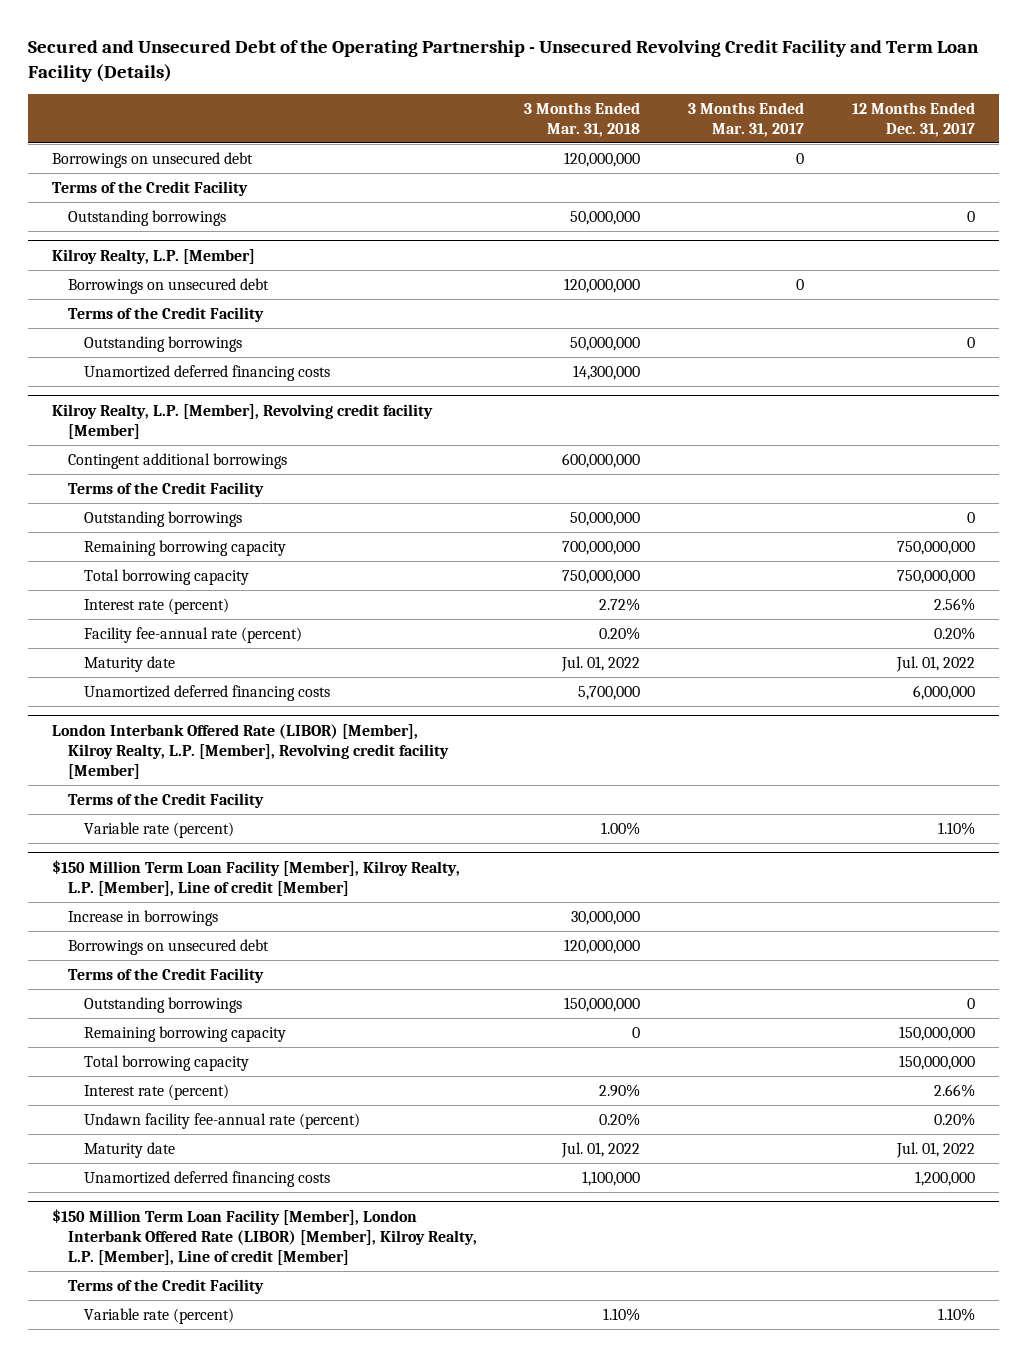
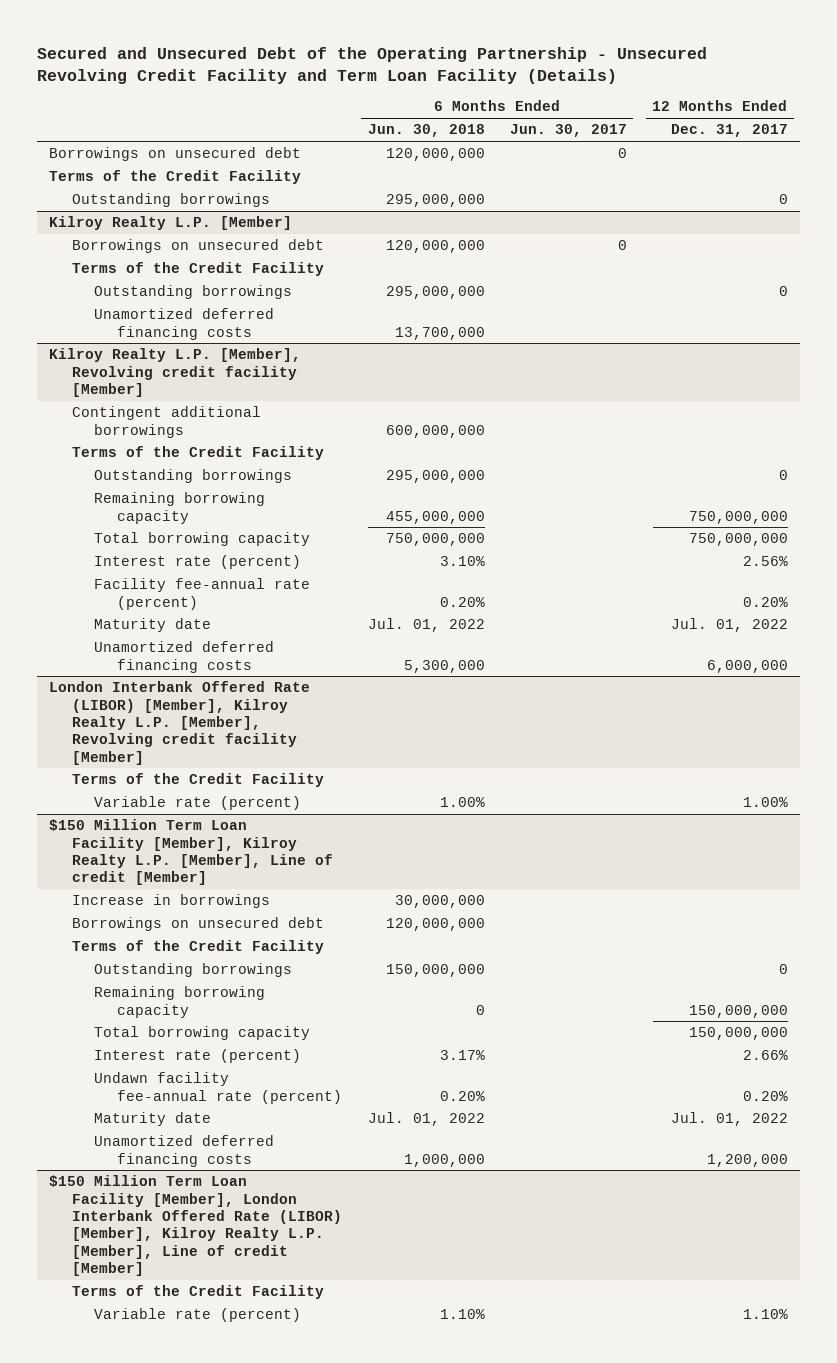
- | 3 Months Ended Mar. 31, 2018 | 3 Months Ended Mar. 31, 2017 | 12 Months Ended Dec. 31, 2017
+ | 6 Months Ended Jun. 30, 2018 | 6 Months Ended Jun. 30, 2017 | 12 Months Ended Dec. 31, 2017
- Kilroy Realty, L.P. [Member]
+ Kilroy Realty L.P. [Member]
- Kilroy Realty, L.P. [Member], Revolving credit facility [Member]
+ Kilroy Realty L.P. [Member], Revolving credit facility [Member]
- London Interbank Offered Rate (LIBOR) [Member], Kilroy Realty, L.P. [Member], Revolving credit facility [Member]
+ London Interbank Offered Rate (LIBOR) [Member], Kilroy Realty L.P. [Member], Revolving credit facility [Member]
- Variable rate (percent) | 1.00% | | 1.10%
- $150 Million Term Loan Facility [Member], Kilroy Realty, L.P. [Member], Line of credit [Member]
+ Variable rate (percent) | 1.00% | | 1.00%
+ $150 Million Term Loan Facility [Member], Kilroy Realty L.P. [Member], Line of credit [Member]
- $150 Million Term Loan Facility [Member], London Interbank Offered Rate (LIBOR) [Member], Kilroy Realty, L.P. [Member], Line of credit [Member]
+ $150 Million Term Loan Facility [Member], London Interbank Offered Rate (LIBOR) [Member], Kilroy Realty L.P. [Member], Line of credit [Member]

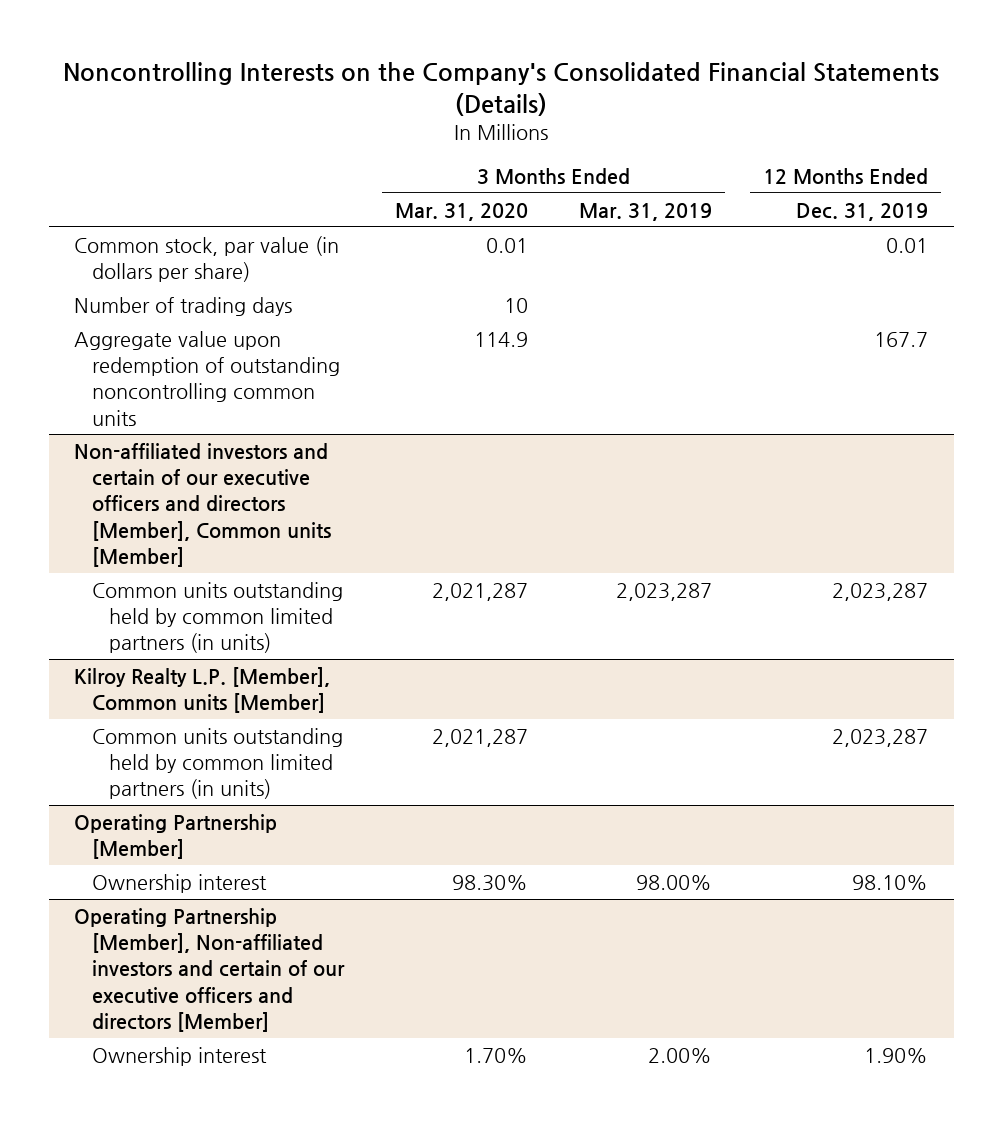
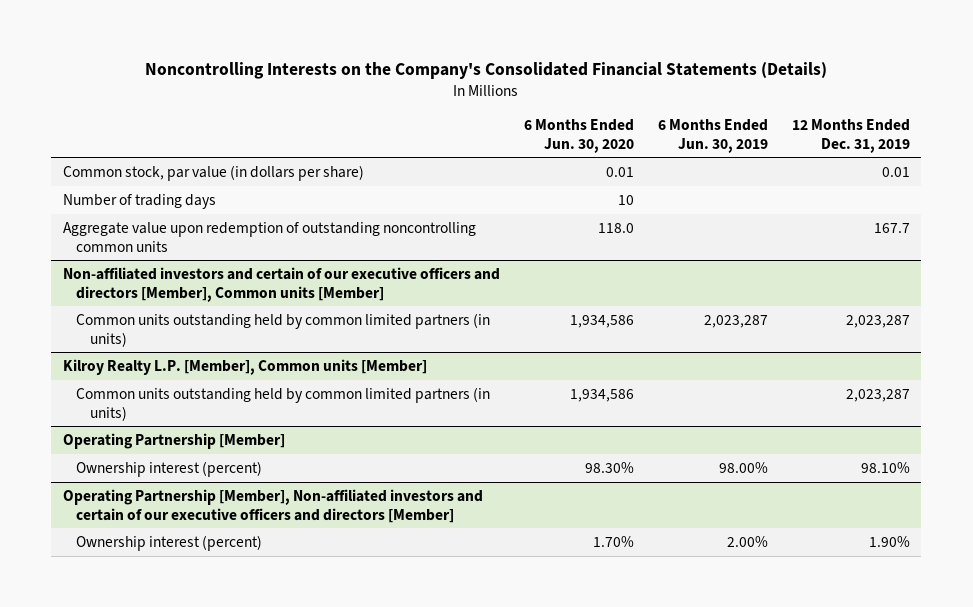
- | 3 Months Ended Mar. 31, 2020 | 3 Months Ended Mar. 31, 2019 | 12 Months Ended Dec. 31, 2019
+ | 6 Months Ended Jun. 30, 2020 | 6 Months Ended Jun. 30, 2019 | 12 Months Ended Dec. 31, 2019
@ Operating Partnership [Member]
- Ownership interest | 98.30% | 98.00% | 98.10%
+ Ownership interest (percent) | 98.30% | 98.00% | 98.10%
@ Operating Partnership [Member], Non-affiliated investors and certain of our executive officers and directors [Member]
- Ownership interest | 1.70% | 2.00% | 1.90%
+ Ownership interest (percent) | 1.70% | 2.00% | 1.90%

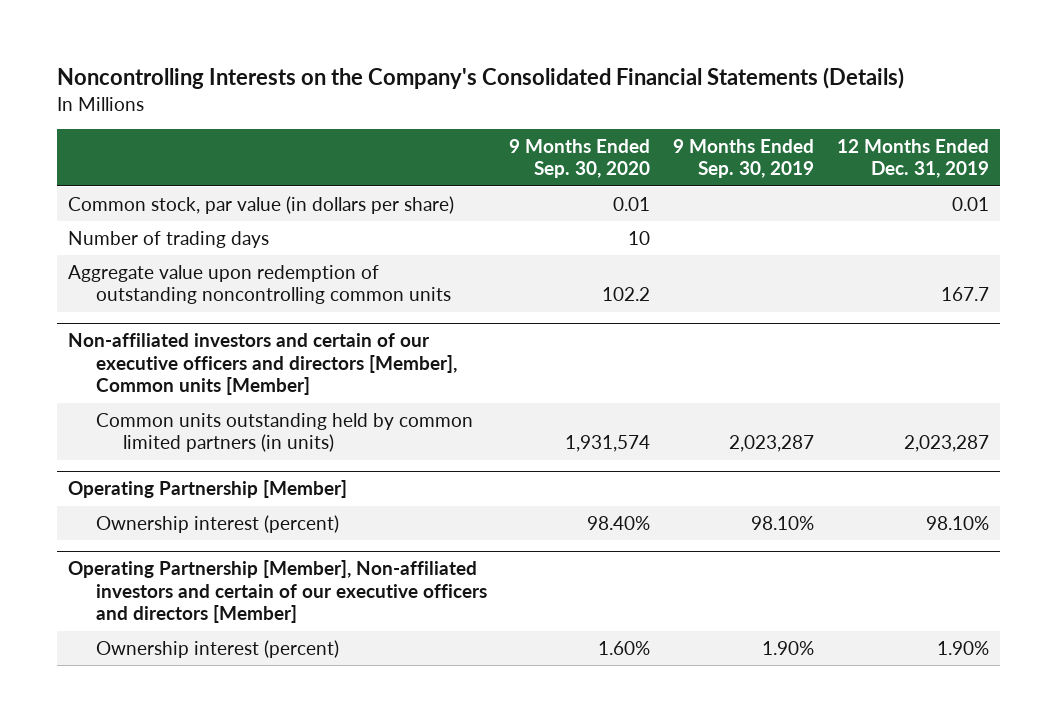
- | 6 Months Ended Jun. 30, 2020 | 6 Months Ended Jun. 30, 2019 | 12 Months Ended Dec. 31, 2019
+ | 9 Months Ended Sep. 30, 2020 | 9 Months Ended Sep. 30, 2019 | 12 Months Ended Dec. 31, 2019
- Kilroy Realty L.P. [Member], Common units [Member]
- Common units outstanding held by common limited partners (in units) | 1,934,586 | | 2,023,287

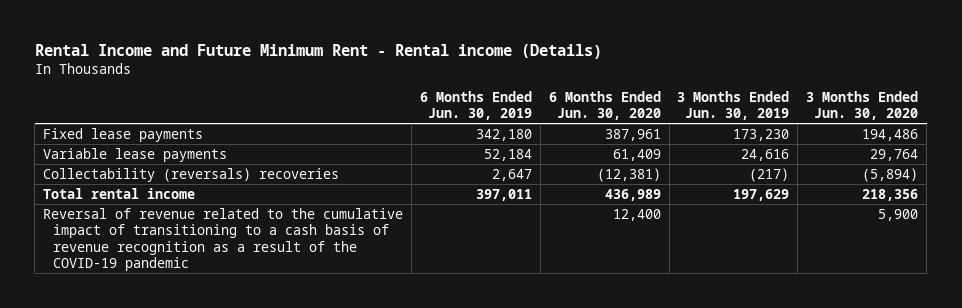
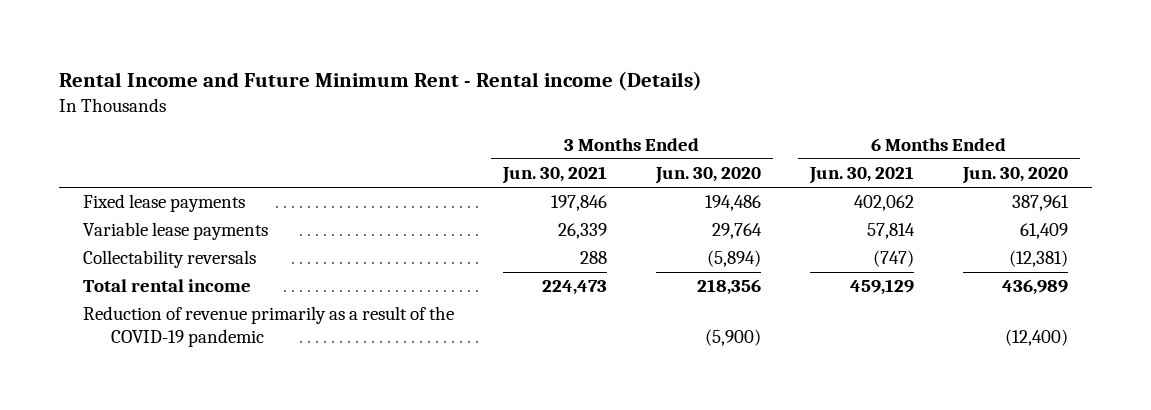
- | 6 Months Ended Jun. 30, 2019 | 6 Months Ended Jun. 30, 2020 | 3 Months Ended Jun. 30, 2019 | 3 Months Ended Jun. 30, 2020
+ | 3 Months Ended Jun. 30, 2021 | 3 Months Ended Jun. 30, 2020 | 6 Months Ended Jun. 30, 2021 | 6 Months Ended Jun. 30, 2020
- Collectability (reversals) recoveries | 2,647 | (12,381) | (217) | (5,894)
+ Collectability reversals | 288 | (5,894) | (747) | (12,381)
- Reversal of revenue related to the cumulative impact of transitioning to a cash basis of revenue recognition as a result of the COVID-19 pandemic | | 12,400 | | 5,900
+ Reduction of revenue primarily as a result of the COVID-19 pandemic | | (5,900) | | (12,400)

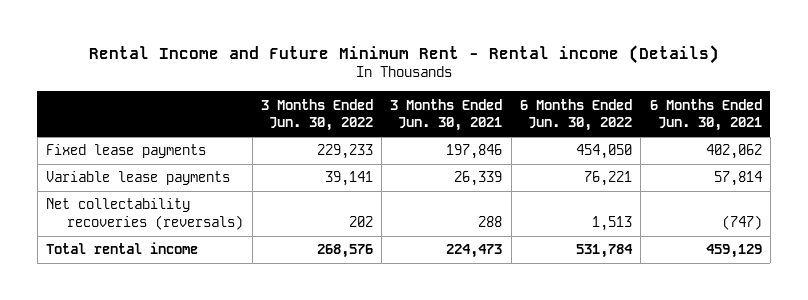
- | 3 Months Ended Jun. 30, 2021 | 3 Months Ended Jun. 30, 2020 | 6 Months Ended Jun. 30, 2021 | 6 Months Ended Jun. 30, 2020
+ | 3 Months Ended Jun. 30, 2022 | 3 Months Ended Jun. 30, 2021 | 6 Months Ended Jun. 30, 2022 | 6 Months Ended Jun. 30, 2021
- Collectability reversals | 288 | (5,894) | (747) | (12,381)
+ Net collectability recoveries (reversals) | 202 | 288 | 1,513 | (747)
- Reduction of revenue primarily as a result of the COVID-19 pandemic | | (5,900) | | (12,400)

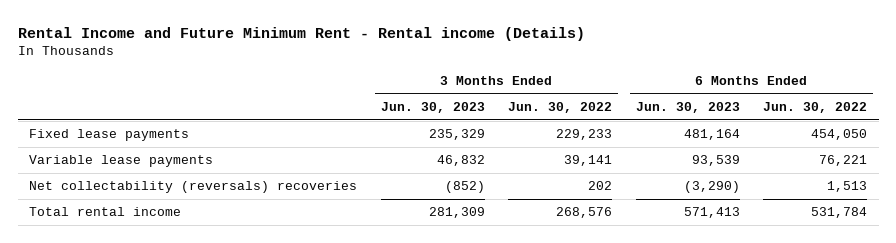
- | 3 Months Ended Jun. 30, 2022 | 3 Months Ended Jun. 30, 2021 | 6 Months Ended Jun. 30, 2022 | 6 Months Ended Jun. 30, 2021
+ | 3 Months Ended Jun. 30, 2023 | 3 Months Ended Jun. 30, 2022 | 6 Months Ended Jun. 30, 2023 | 6 Months Ended Jun. 30, 2022
- Net collectability recoveries (reversals) | 202 | 288 | 1,513 | (747)
+ Net collectability (reversals) recoveries | (852) | 202 | (3,290) | 1,513

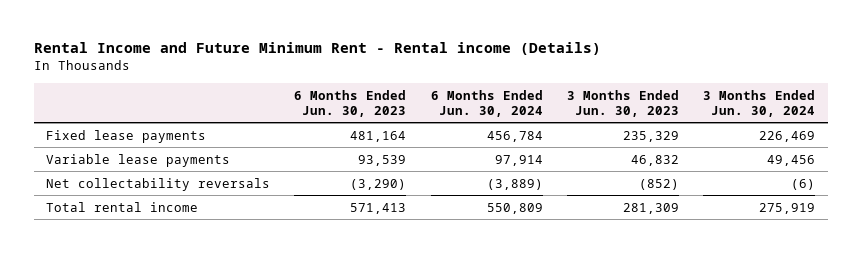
- | 3 Months Ended Jun. 30, 2023 | 3 Months Ended Jun. 30, 2022 | 6 Months Ended Jun. 30, 2023 | 6 Months Ended Jun. 30, 2022
+ | 6 Months Ended Jun. 30, 2023 | 6 Months Ended Jun. 30, 2024 | 3 Months Ended Jun. 30, 2023 | 3 Months Ended Jun. 30, 2024
- Net collectability (reversals) recoveries | (852) | 202 | (3,290) | 1,513
+ Net collectability reversals | (3,290) | (3,889) | (852) | (6)

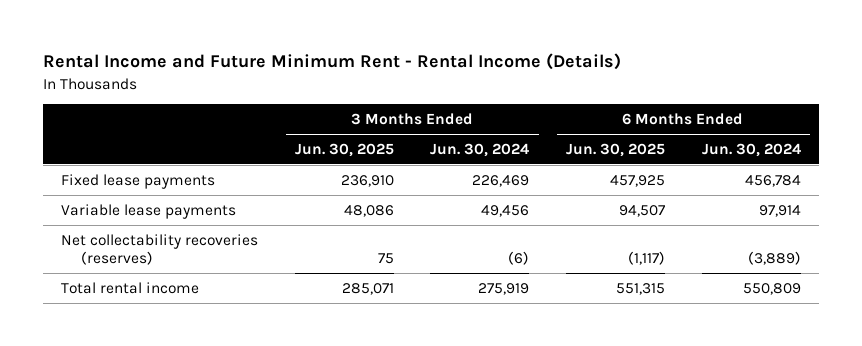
- Rental Income and Future Minimum Rent - Rental income (Details)
+ Rental Income and Future Minimum Rent - Rental Income (Details)
- | 6 Months Ended Jun. 30, 2023 | 6 Months Ended Jun. 30, 2024 | 3 Months Ended Jun. 30, 2023 | 3 Months Ended Jun. 30, 2024
+ | 3 Months Ended Jun. 30, 2025 | 3 Months Ended Jun. 30, 2024 | 6 Months Ended Jun. 30, 2025 | 6 Months Ended Jun. 30, 2024
- Net collectability reversals | (3,290) | (3,889) | (852) | (6)
+ Net collectability recoveries (reserves) | 75 | (6) | (1,117) | (3,889)

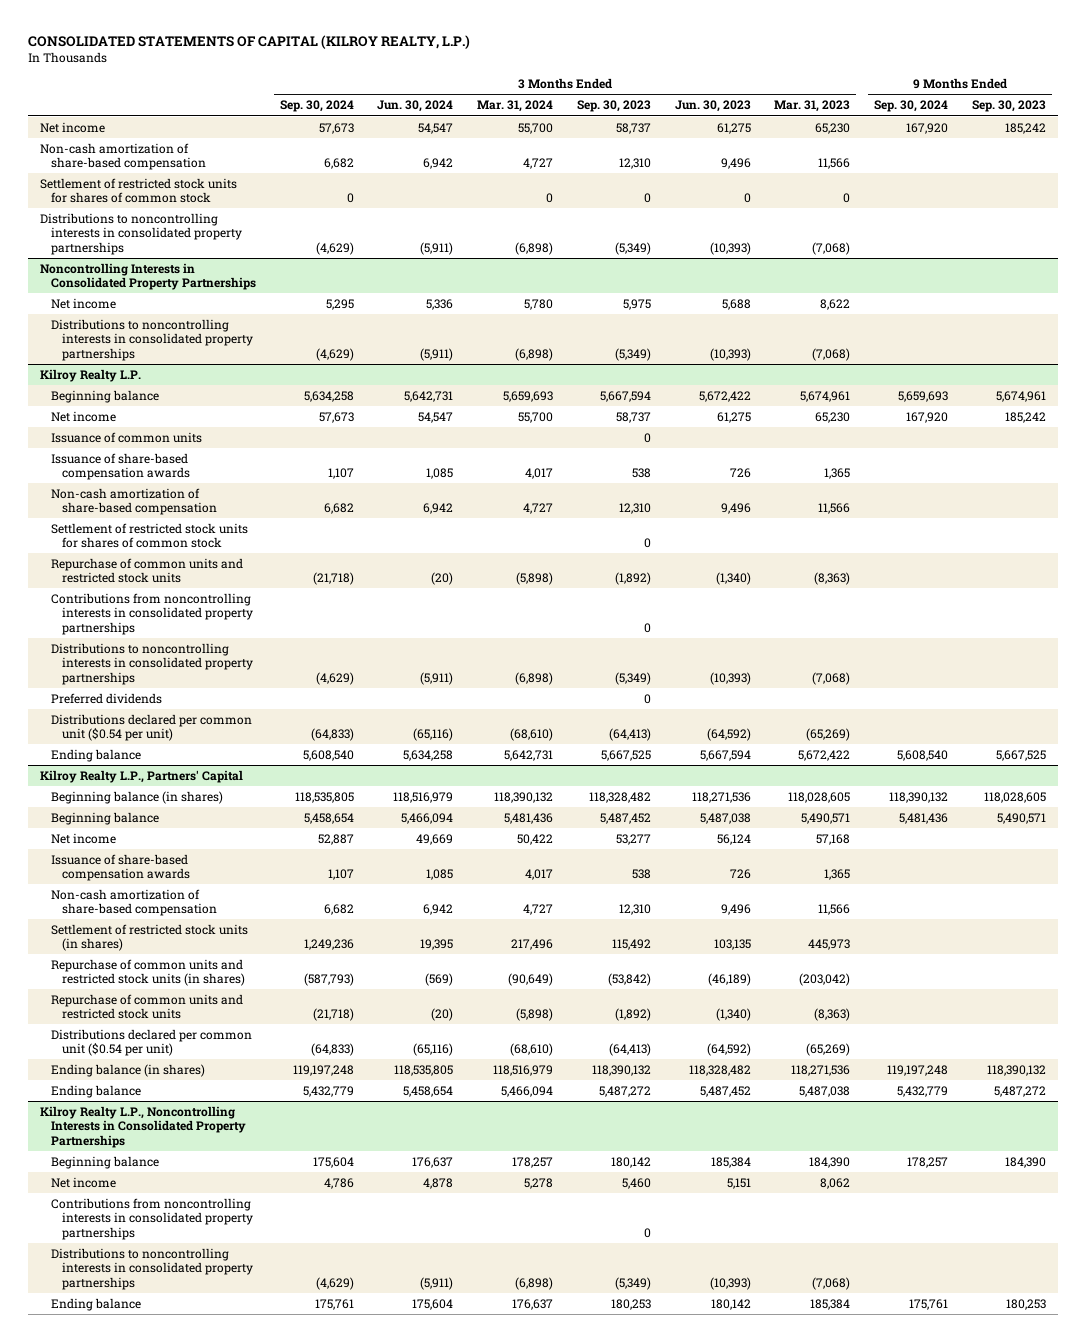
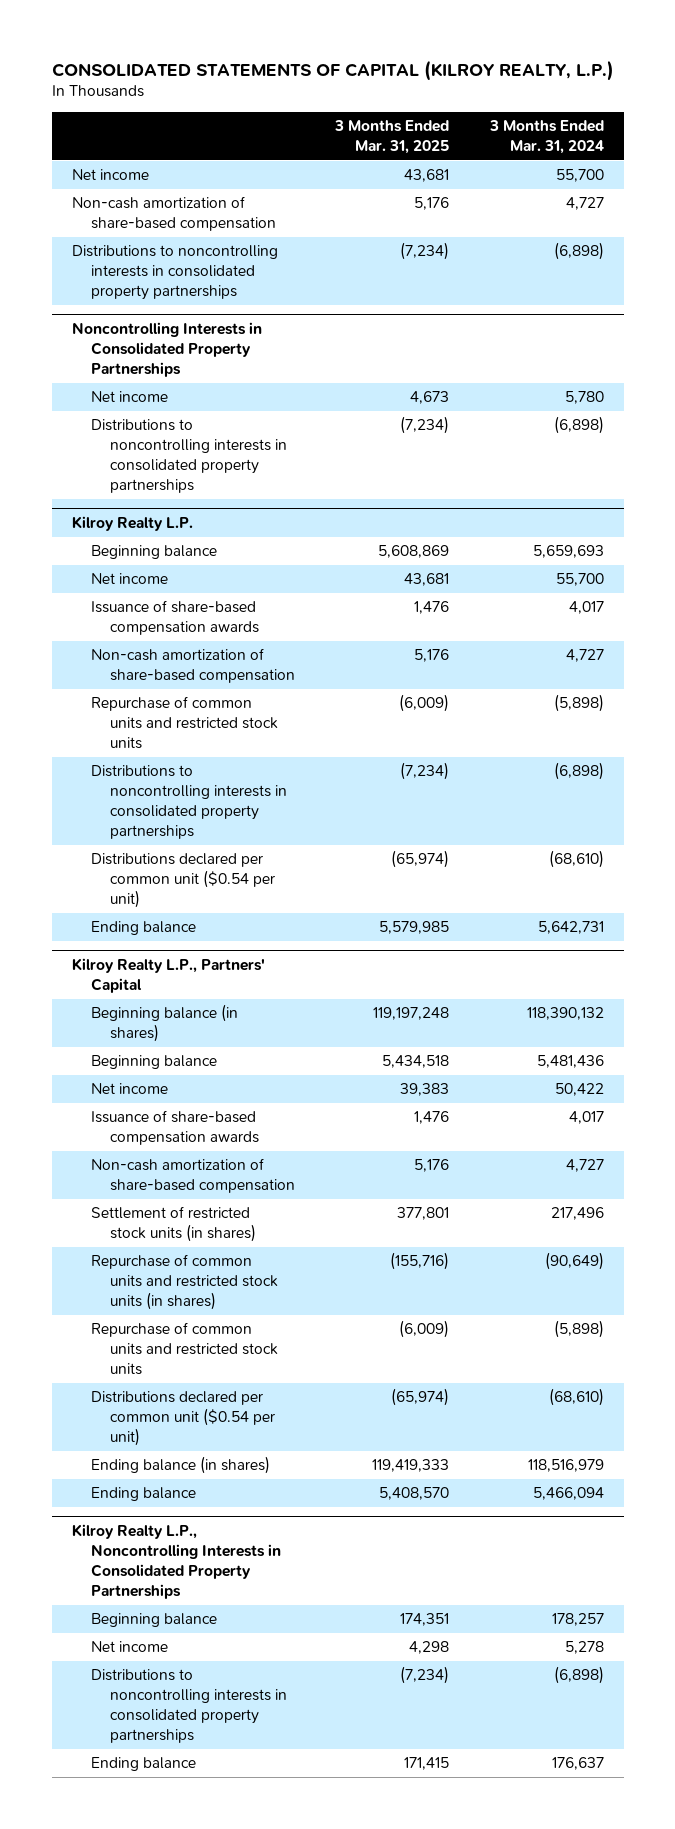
- | 3 Months Ended Sep. 30, 2024 | 3 Months Ended Jun. 30, 2024 | 3 Months Ended Mar. 31, 2024 | 3 Months Ended Sep. 30, 2023 | 3 Months Ended Jun. 30, 2023 | 3 Months Ended Mar. 31, 2023 | 9 Months Ended Sep. 30, 2024 | 9 Months Ended Sep. 30, 2023
+ | 3 Months Ended Mar. 31, 2025 | 3 Months Ended Mar. 31, 2024
- Settlement of restricted stock units for shares of common stock | 0 | | 0 | 0 | 0 | 0 | |
@ Kilroy Realty L.P.
- Issuance of common units | | | | 0 | | | |
- Settlement of restricted stock units for shares of common stock | | | | 0 | | | |
- Contributions from noncontrolling interests in consolidated property partnerships | | | | 0 | | | |
- Preferred dividends | | | | 0 | | | |
@ Kilroy Realty L.P., Noncontrolling Interests in Consolidated Property Partnerships
- Contributions from noncontrolling interests in consolidated property partnerships | | | | 0 | | | |

